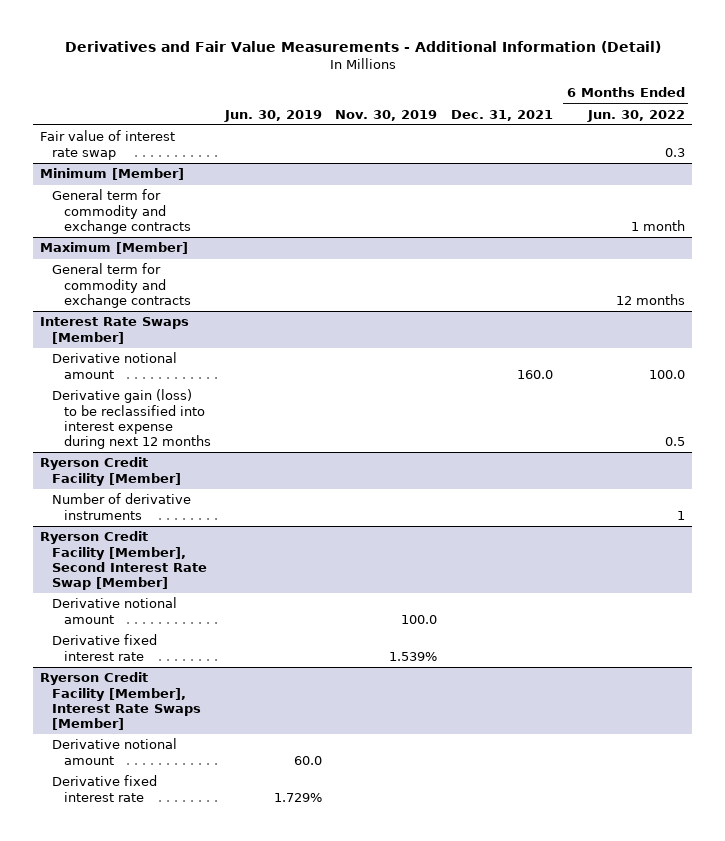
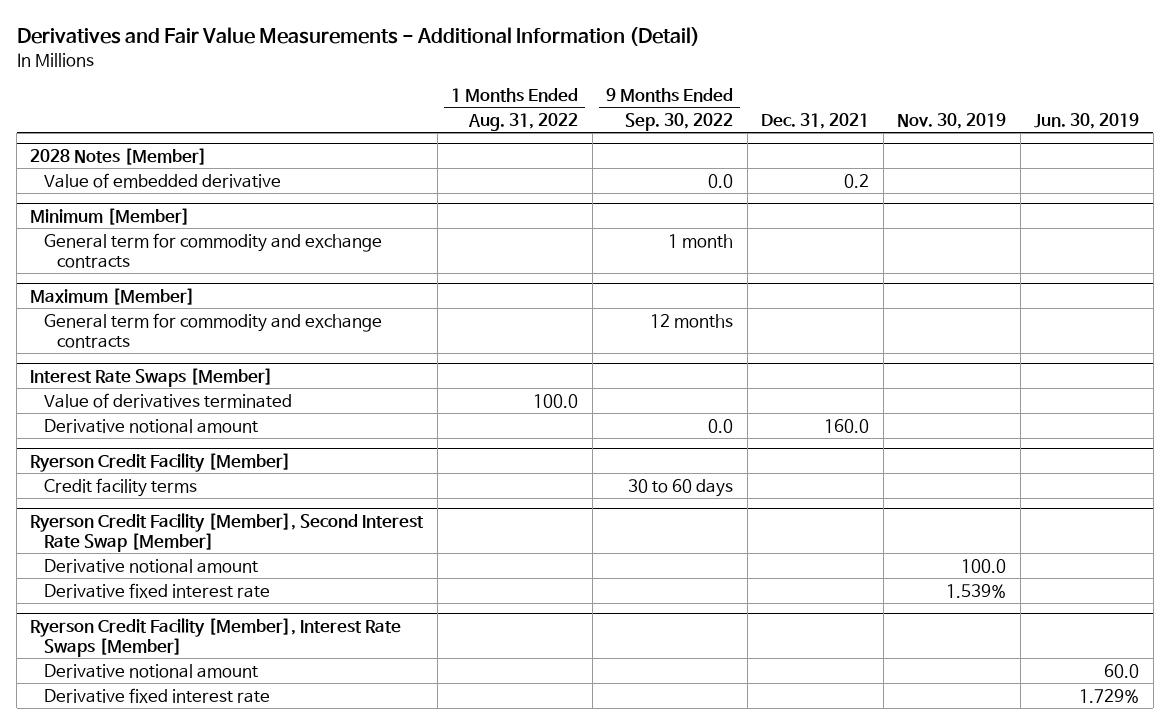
- | Jun. 30, 2019 | Nov. 30, 2019 | Dec. 31, 2021 | 6 Months Ended Jun. 30, 2022
+ | 1 Months Ended Aug. 31, 2022 | 9 Months Ended Sep. 30, 2022 | Dec. 31, 2021 | Nov. 30, 2019 | Jun. 30, 2019
- Fair value of interest rate swap | | | | 0.3
+ 2028 Notes [Member]
+ Value of embedded derivative | | 0.0 | 0.2 | |
@ Interest Rate Swaps [Member]
+ Value of derivatives terminated | 100.0 | | | |
- Derivative gain (loss) to be reclassified into interest expense during next 12 months | | | | 0.5
@ Ryerson Credit Facility [Member]
- Number of derivative instruments | | | | 1
+ Credit facility terms | | 30 to 60 days | | |

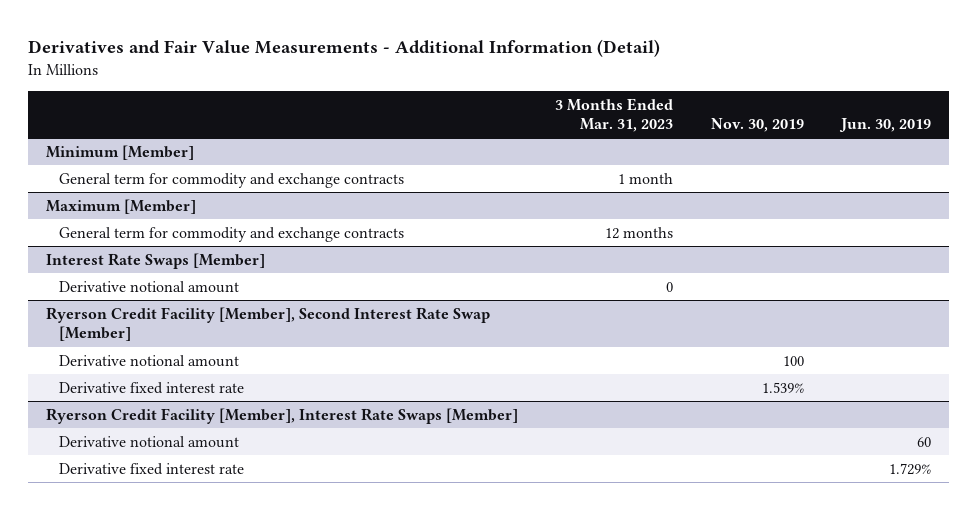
- | 1 Months Ended Aug. 31, 2022 | 9 Months Ended Sep. 30, 2022 | Dec. 31, 2021 | Nov. 30, 2019 | Jun. 30, 2019
+ | 3 Months Ended Mar. 31, 2023 | Nov. 30, 2019 | Jun. 30, 2019
- 2028 Notes [Member]
- Value of embedded derivative | | 0.0 | 0.2 | |
@ Interest Rate Swaps [Member]
- Value of derivatives terminated | 100.0 | | | |
- Ryerson Credit Facility [Member]
- Credit facility terms | | 30 to 60 days | | |
@ Ryerson Credit Facility [Member], Second Interest Rate Swap [Member]
- Derivative notional amount | | | | 100.0 |
+ Derivative notional amount | | 100 |
@ Ryerson Credit Facility [Member], Interest Rate Swaps [Member]
- Derivative notional amount | | | | | 60.0
+ Derivative notional amount | | | 60

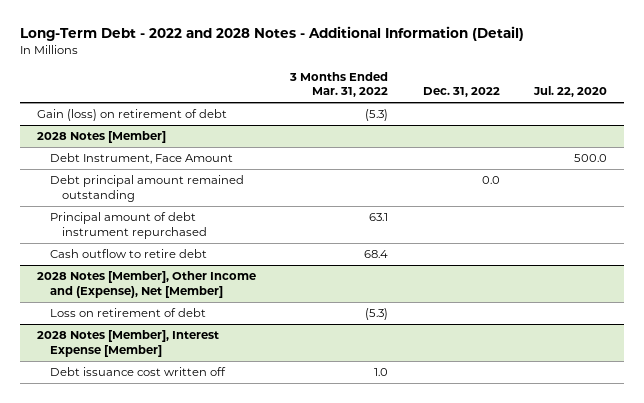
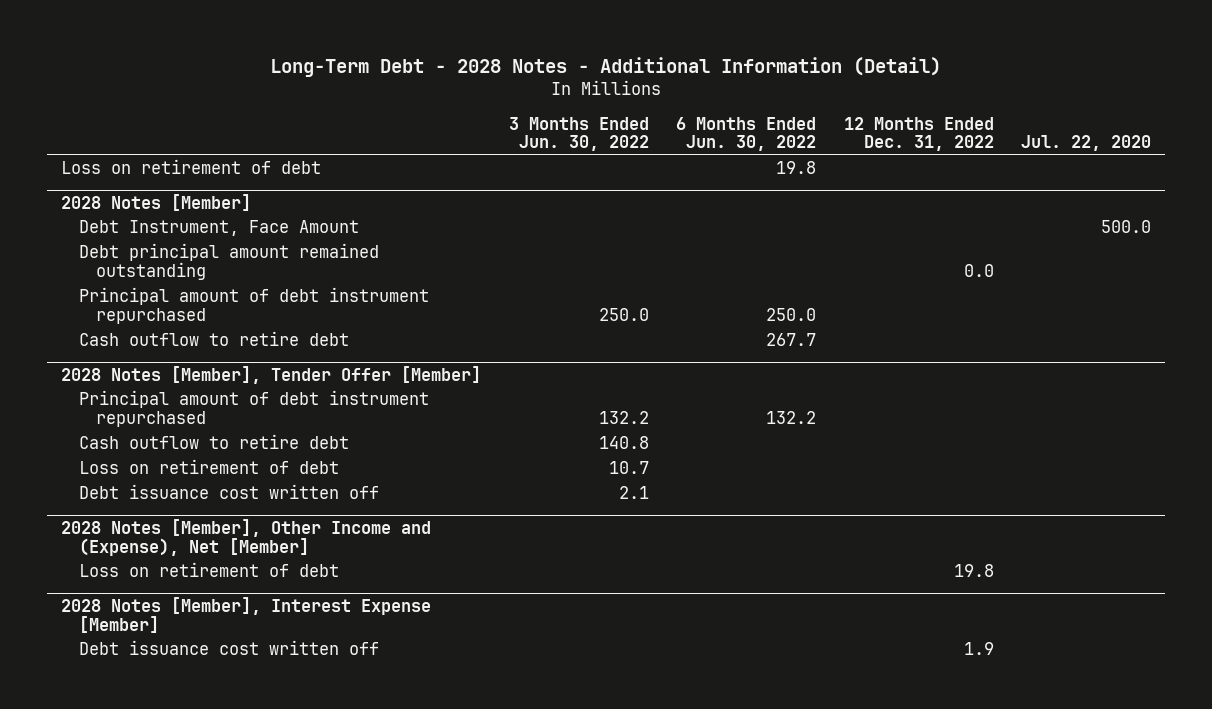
- Long-Term Debt - 2022 and 2028 Notes - Additional Information (Detail)
+ Long-Term Debt - 2028 Notes - Additional Information (Detail)
- | 3 Months Ended Mar. 31, 2022 | Dec. 31, 2022 | Jul. 22, 2020
+ | 3 Months Ended Jun. 30, 2022 | 6 Months Ended Jun. 30, 2022 | 12 Months Ended Dec. 31, 2022 | Jul. 22, 2020
- Gain (loss) on retirement of debt | (5.3) | |
+ Loss on retirement of debt | | 19.8 | |
+ 2028 Notes [Member], Tender Offer [Member]
+ Principal amount of debt instrument repurchased | 132.2 | 132.2 | |
+ Cash outflow to retire debt | 140.8 | | |
+ Loss on retirement of debt | 10.7 | | |
+ Debt issuance cost written off | 2.1 | | |

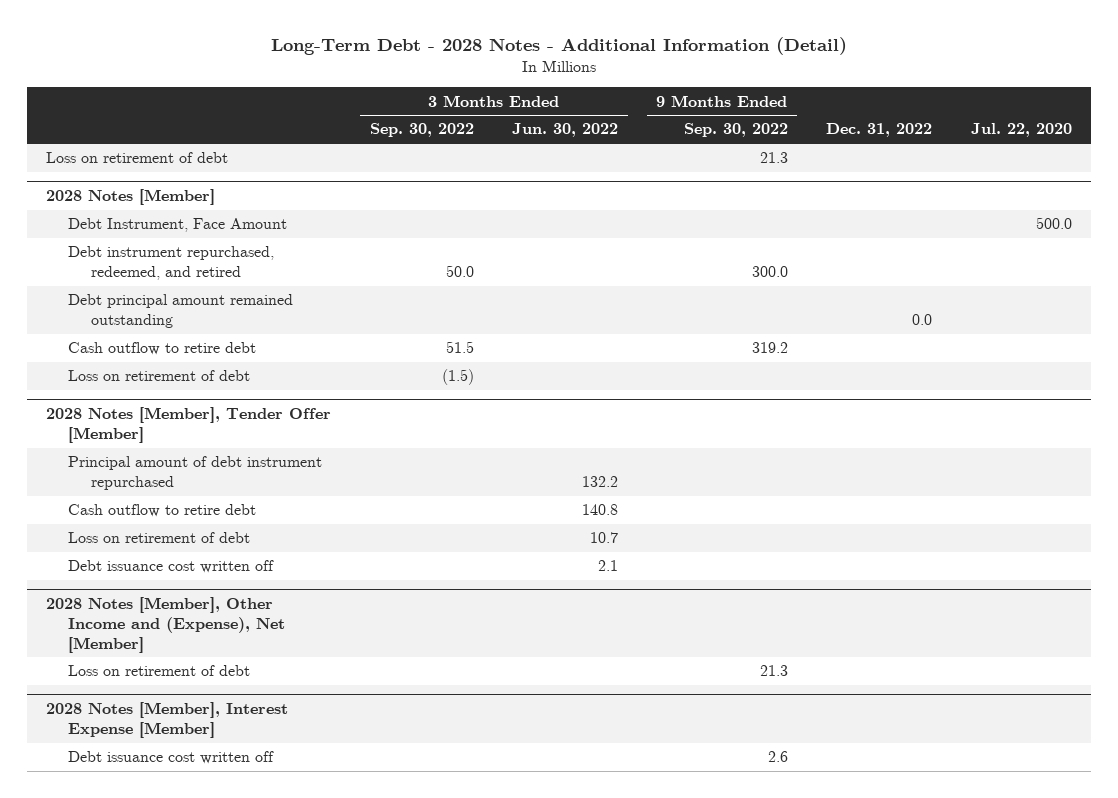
- | 3 Months Ended Jun. 30, 2022 | 6 Months Ended Jun. 30, 2022 | 12 Months Ended Dec. 31, 2022 | Jul. 22, 2020
+ | 3 Months Ended Sep. 30, 2022 | 3 Months Ended Jun. 30, 2022 | 9 Months Ended Sep. 30, 2022 | Dec. 31, 2022 | Jul. 22, 2020
@ 2028 Notes [Member]
+ Debt instrument repurchased, redeemed, and retired | 50.0 | | 300.0 | |
- Principal amount of debt instrument repurchased | 250.0 | 250.0 | |
+ Loss on retirement of debt | (1.5) | | | |

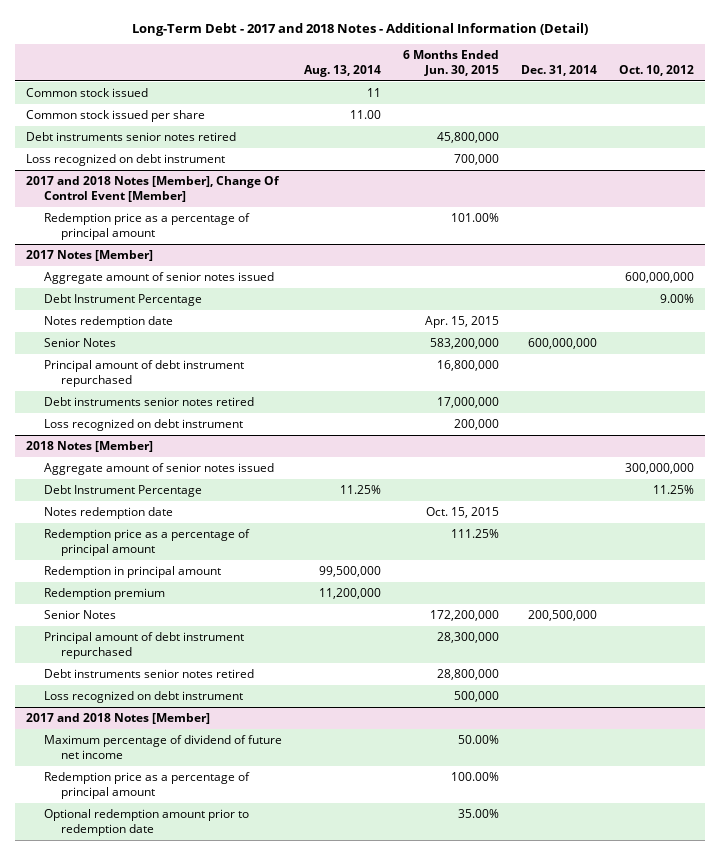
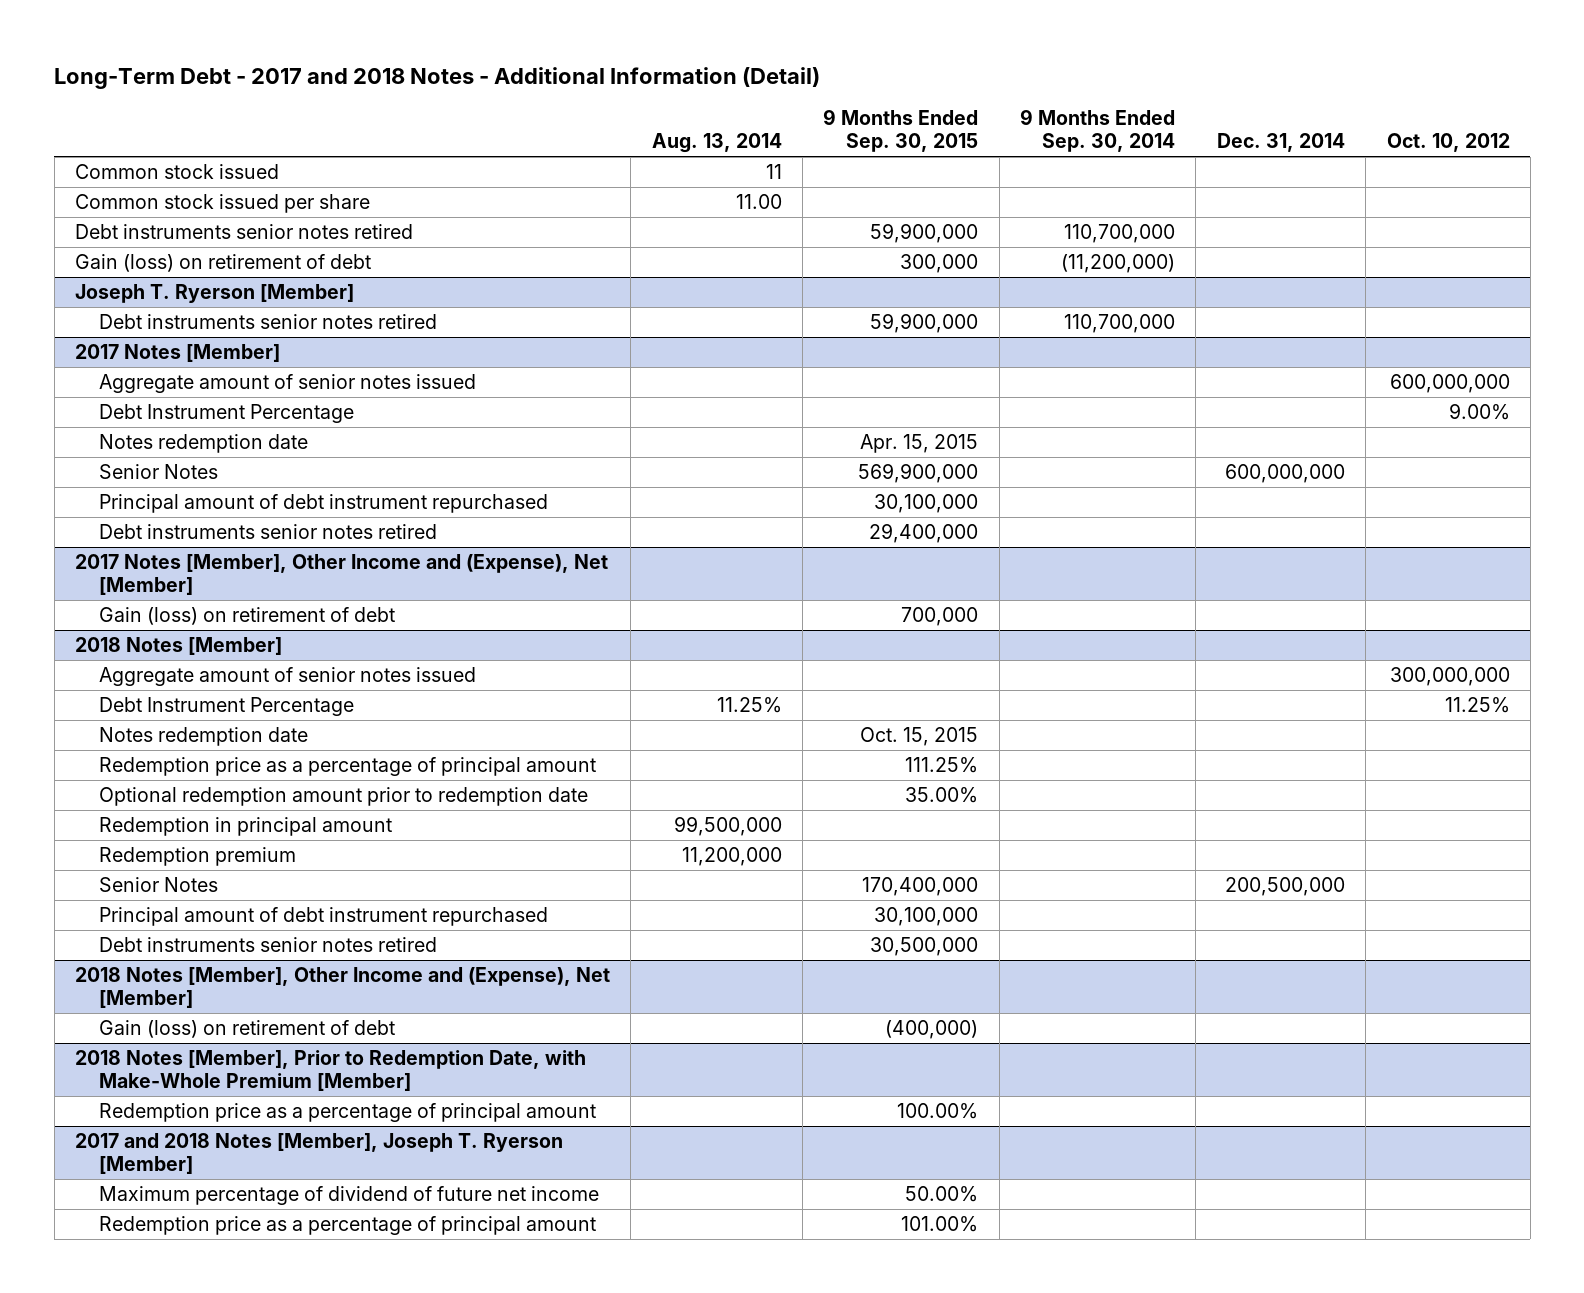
- | Aug. 13, 2014 | 6 Months Ended Jun. 30, 2015 | Dec. 31, 2014 | Oct. 10, 2012
+ | Aug. 13, 2014 | 9 Months Ended Sep. 30, 2015 | 9 Months Ended Sep. 30, 2014 | Dec. 31, 2014 | Oct. 10, 2012
- Loss recognized on debt instrument | | 700,000 | |
- 2017 and 2018 Notes [Member], Change Of Control Event [Member]
- Redemption price as a percentage of principal amount | | 101.00% | |
+ Gain (loss) on retirement of debt | | 300,000 | (11,200,000) | |
+ Joseph T. Ryerson [Member]
+ Debt instruments senior notes retired | | 59,900,000 | 110,700,000 | |
@ 2017 Notes [Member]
- Loss recognized on debt instrument | | 200,000 | |
+ 2017 Notes [Member], Other Income and (Expense), Net [Member]
+ Gain (loss) on retirement of debt | | 700,000 | | |
@ 2018 Notes [Member]
+ Optional redemption amount prior to redemption date | | 35.00% | | |
- Loss recognized on debt instrument | | 500,000 | |
- 2017 and 2018 Notes [Member]
+ 2018 Notes [Member], Other Income and (Expense), Net [Member]
+ Gain (loss) on retirement of debt | | (400,000) | | |
+ 2018 Notes [Member], Prior to Redemption Date, with Make-Whole Premium [Member]
+ Redemption price as a percentage of principal amount | | 100.00% | | |
+ 2017 and 2018 Notes [Member], Joseph T. Ryerson [Member]
- Optional redemption amount prior to redemption date | | 35.00% | |

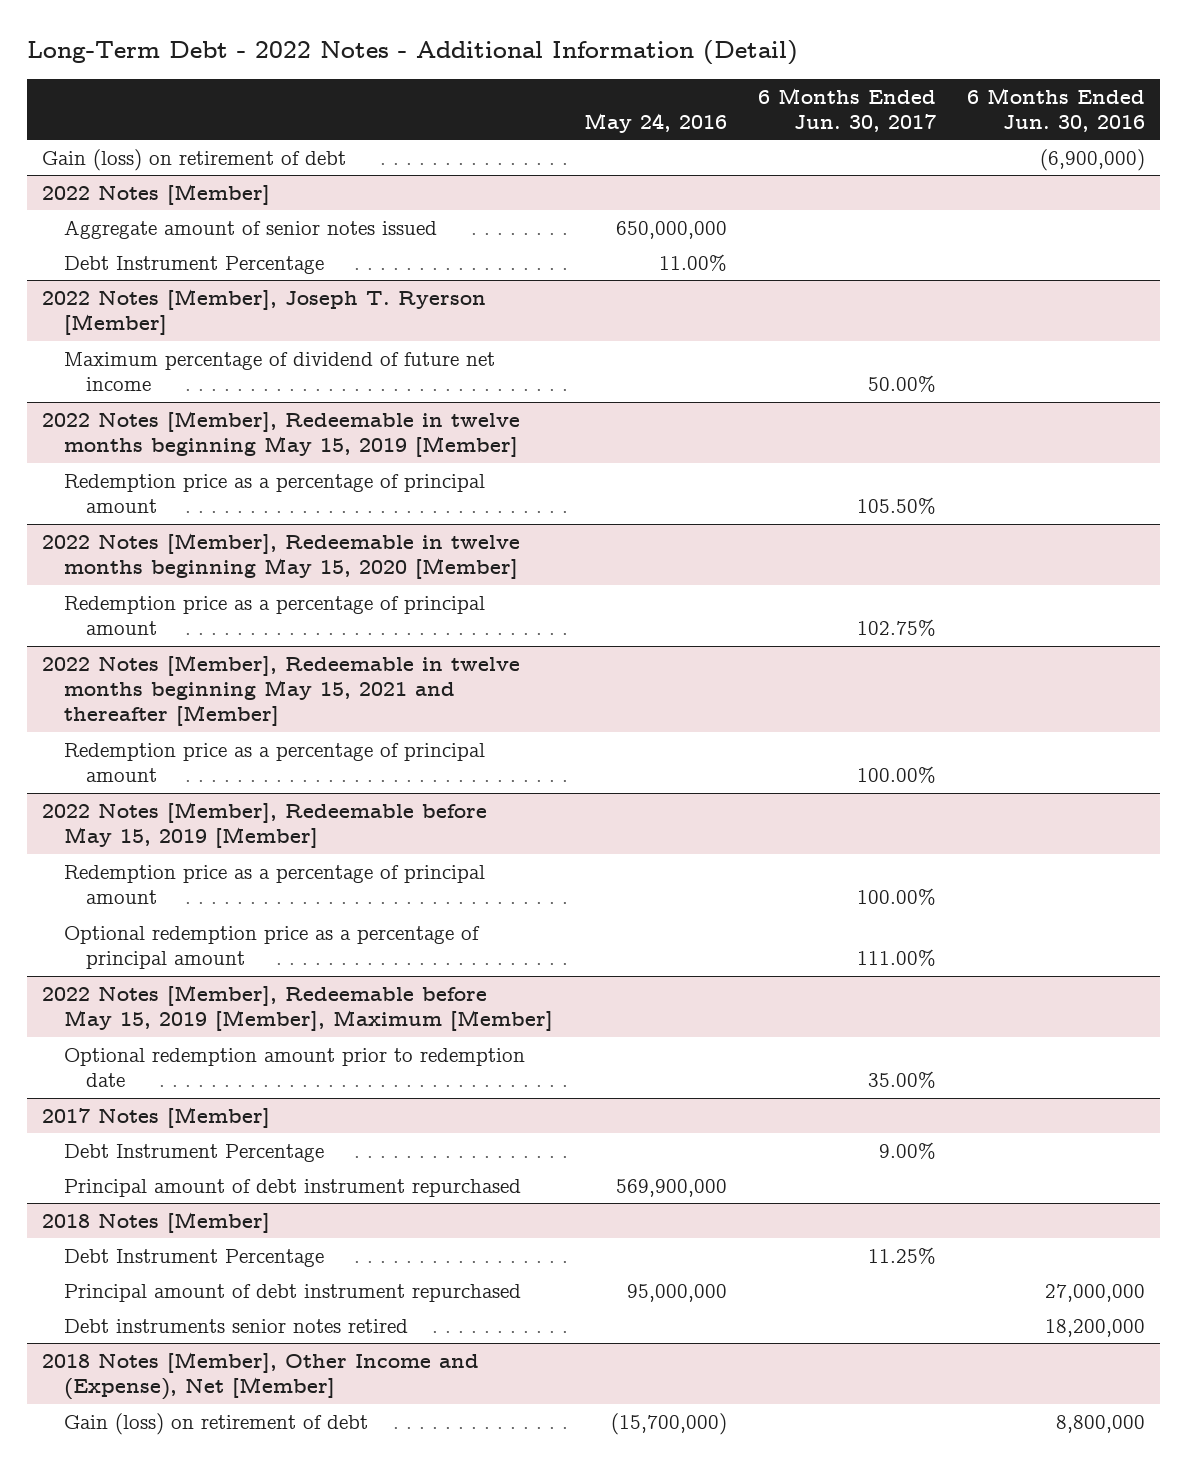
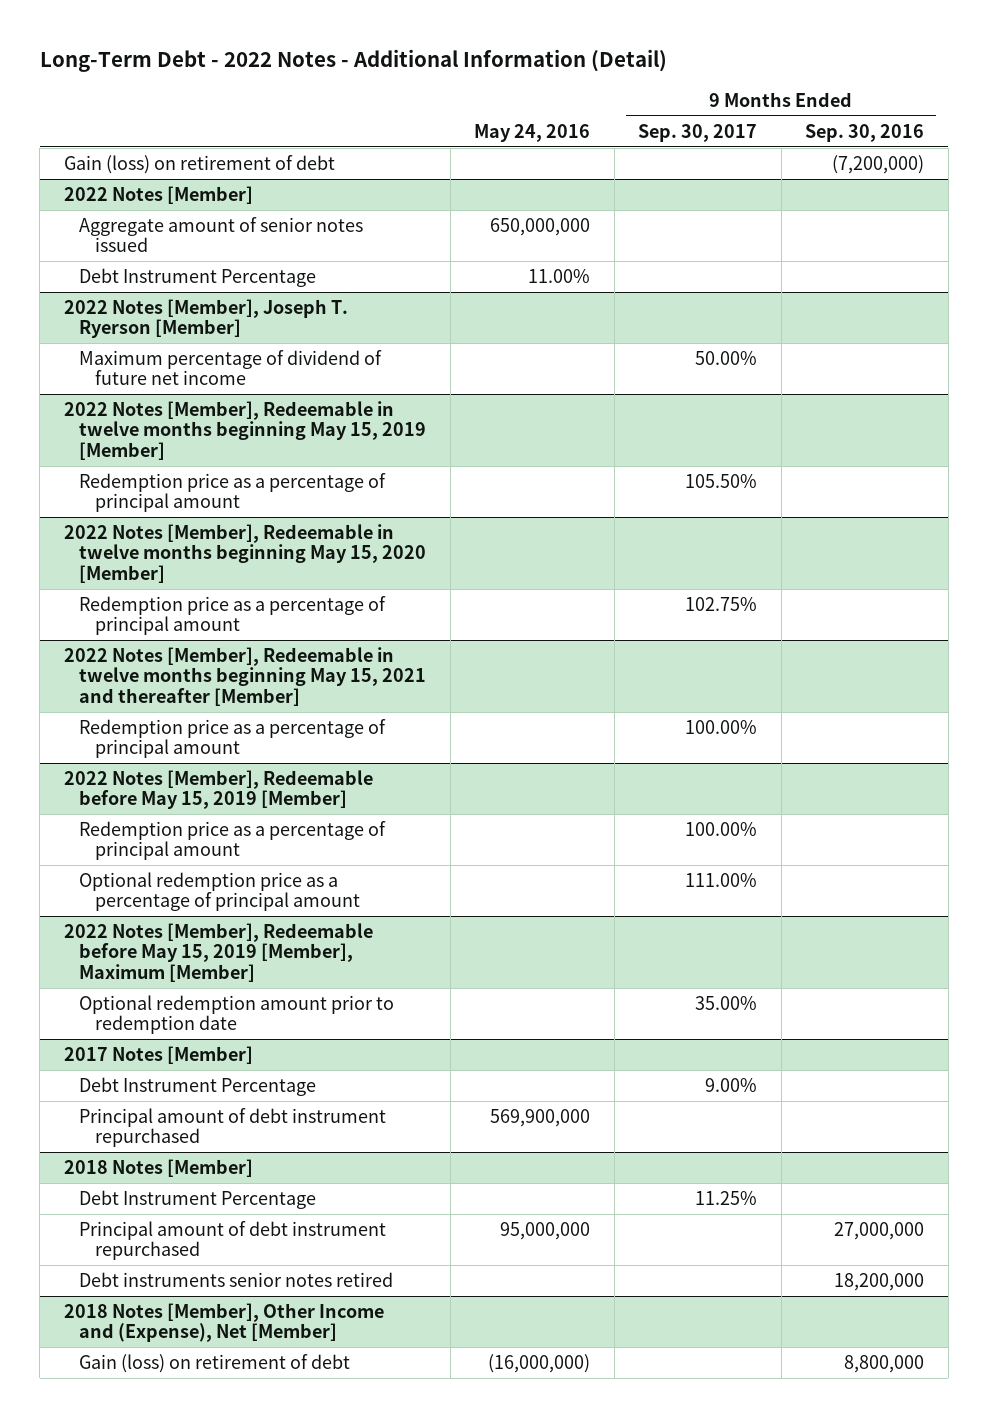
- | May 24, 2016 | 6 Months Ended Jun. 30, 2017 | 6 Months Ended Jun. 30, 2016
+ | May 24, 2016 | 9 Months Ended Sep. 30, 2017 | 9 Months Ended Sep. 30, 2016
@ 2018 Notes [Member], Other Income and (Expense), Net [Member]
- Gain (loss) on retirement of debt | (15,700,000) | | 8,800,000
+ Gain (loss) on retirement of debt | (16,000,000) | | 8,800,000

